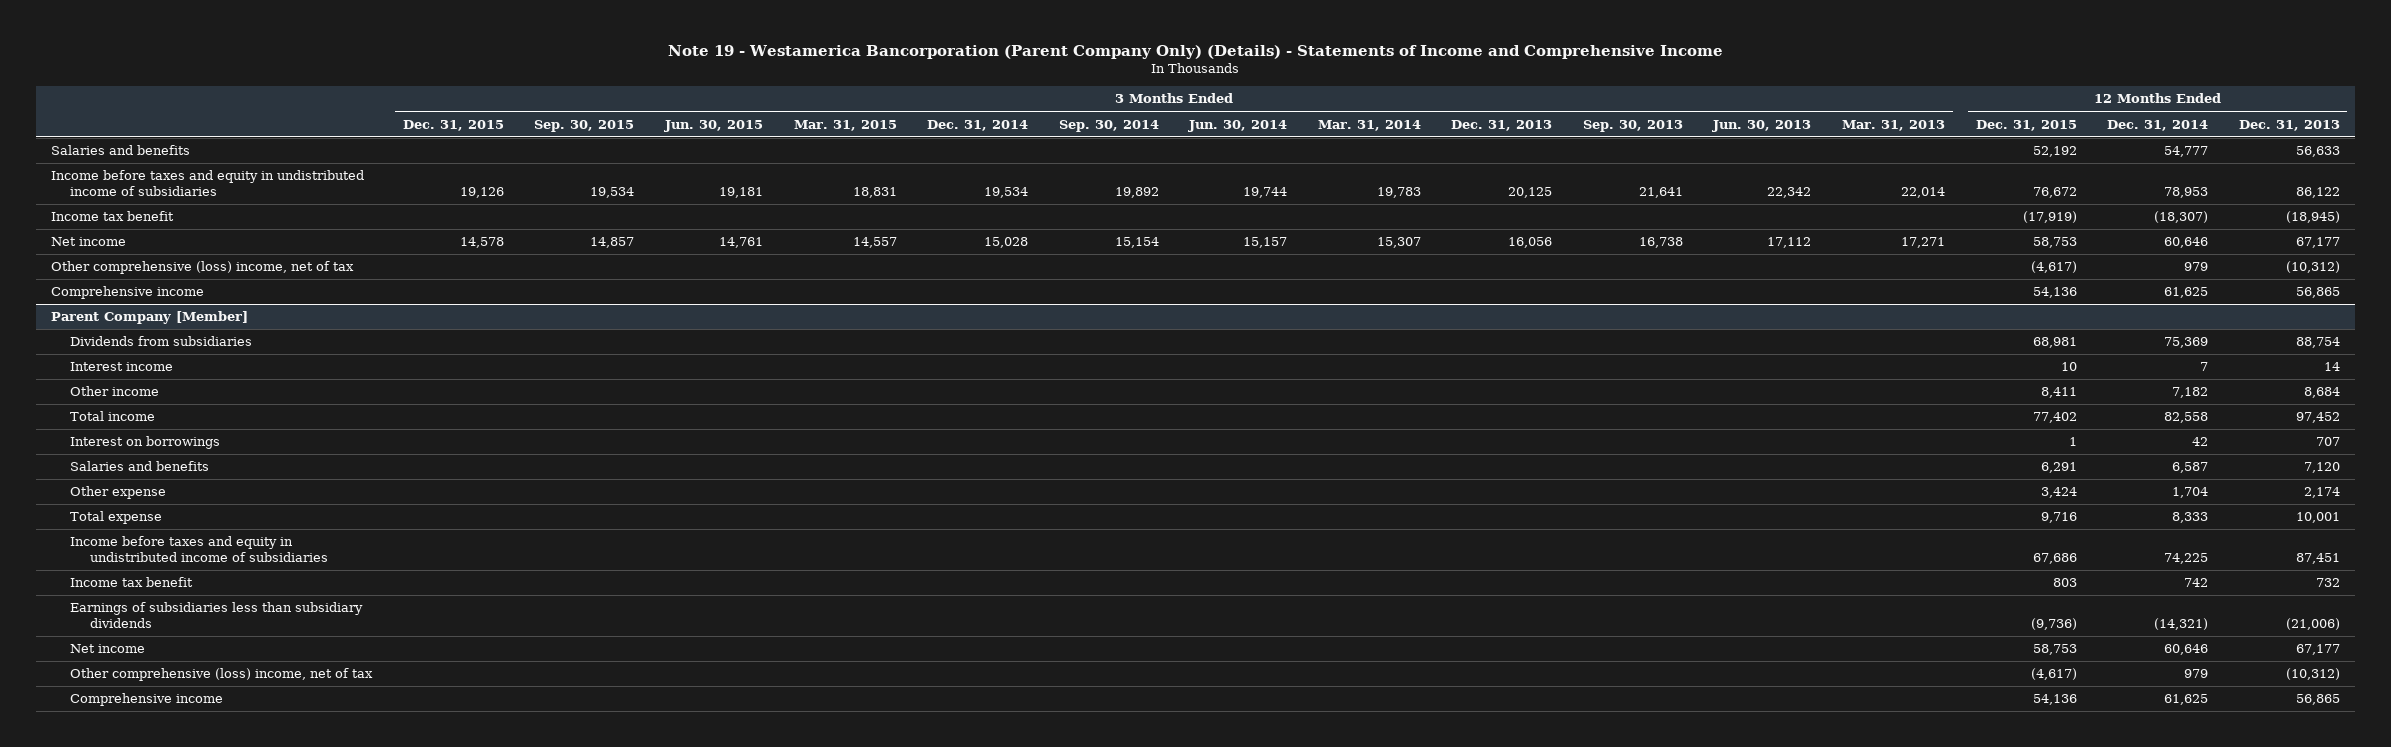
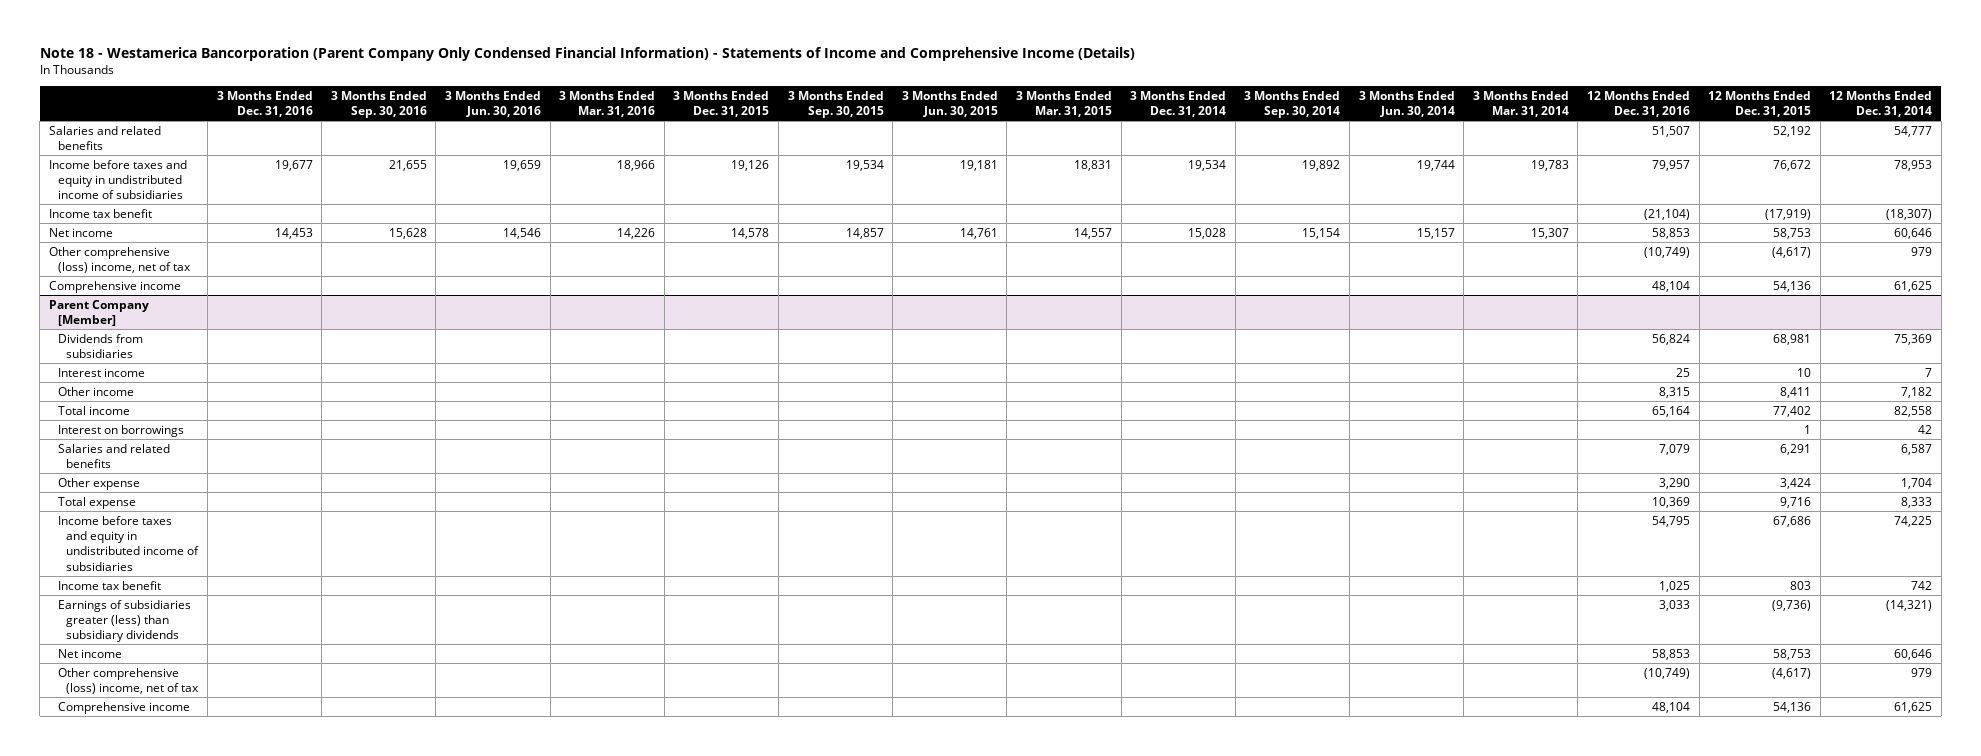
- Note 19 - Westamerica Bancorporation (Parent Company Only) (Details) - Statements of Income and Comprehensive Income
+ Note 18 - Westamerica Bancorporation (Parent Company Only Condensed Financial Information) - Statements of Income and Comprehensive Income (Details)
- | 3 Months Ended Dec. 31, 2015 | 3 Months Ended Sep. 30, 2015 | 3 Months Ended Jun. 30, 2015 | 3 Months Ended Mar. 31, 2015 | 3 Months Ended Dec. 31, 2014 | 3 Months Ended Sep. 30, 2014 | 3 Months Ended Jun. 30, 2014 | 3 Months Ended Mar. 31, 2014 | 3 Months Ended Dec. 31, 2013 | 3 Months Ended Sep. 30, 2013 | 3 Months Ended Jun. 30, 2013 | 3 Months Ended Mar. 31, 2013 | 12 Months Ended Dec. 31, 2015 | 12 Months Ended Dec. 31, 2014 | 12 Months Ended Dec. 31, 2013
+ | 3 Months Ended Dec. 31, 2016 | 3 Months Ended Sep. 30, 2016 | 3 Months Ended Jun. 30, 2016 | 3 Months Ended Mar. 31, 2016 | 3 Months Ended Dec. 31, 2015 | 3 Months Ended Sep. 30, 2015 | 3 Months Ended Jun. 30, 2015 | 3 Months Ended Mar. 31, 2015 | 3 Months Ended Dec. 31, 2014 | 3 Months Ended Sep. 30, 2014 | 3 Months Ended Jun. 30, 2014 | 3 Months Ended Mar. 31, 2014 | 12 Months Ended Dec. 31, 2016 | 12 Months Ended Dec. 31, 2015 | 12 Months Ended Dec. 31, 2014
- Salaries and benefits | | | | | | | | | | | | | 52,192 | 54,777 | 56,633
+ Salaries and related benefits | | | | | | | | | | | | | 51,507 | 52,192 | 54,777
@ Parent Company [Member]
- Salaries and benefits | | | | | | | | | | | | | 6,291 | 6,587 | 7,120
+ Salaries and related benefits | | | | | | | | | | | | | 7,079 | 6,291 | 6,587
- Earnings of subsidiaries less than subsidiary dividends | | | | | | | | | | | | | (9,736) | (14,321) | (21,006)
+ Earnings of subsidiaries greater (less) than subsidiary dividends | | | | | | | | | | | | | 3,033 | (9,736) | (14,321)

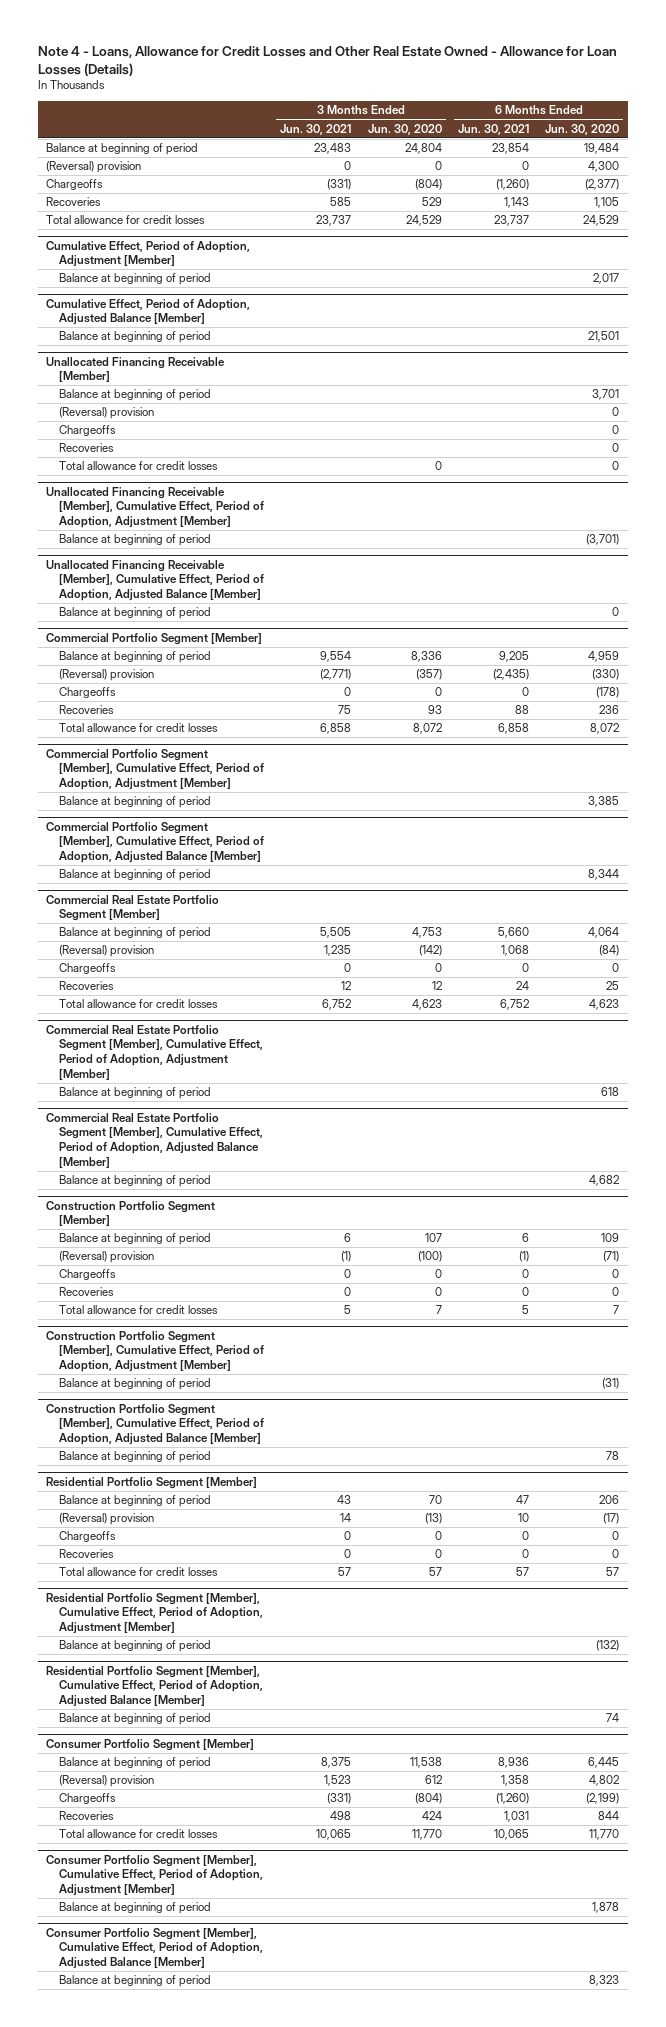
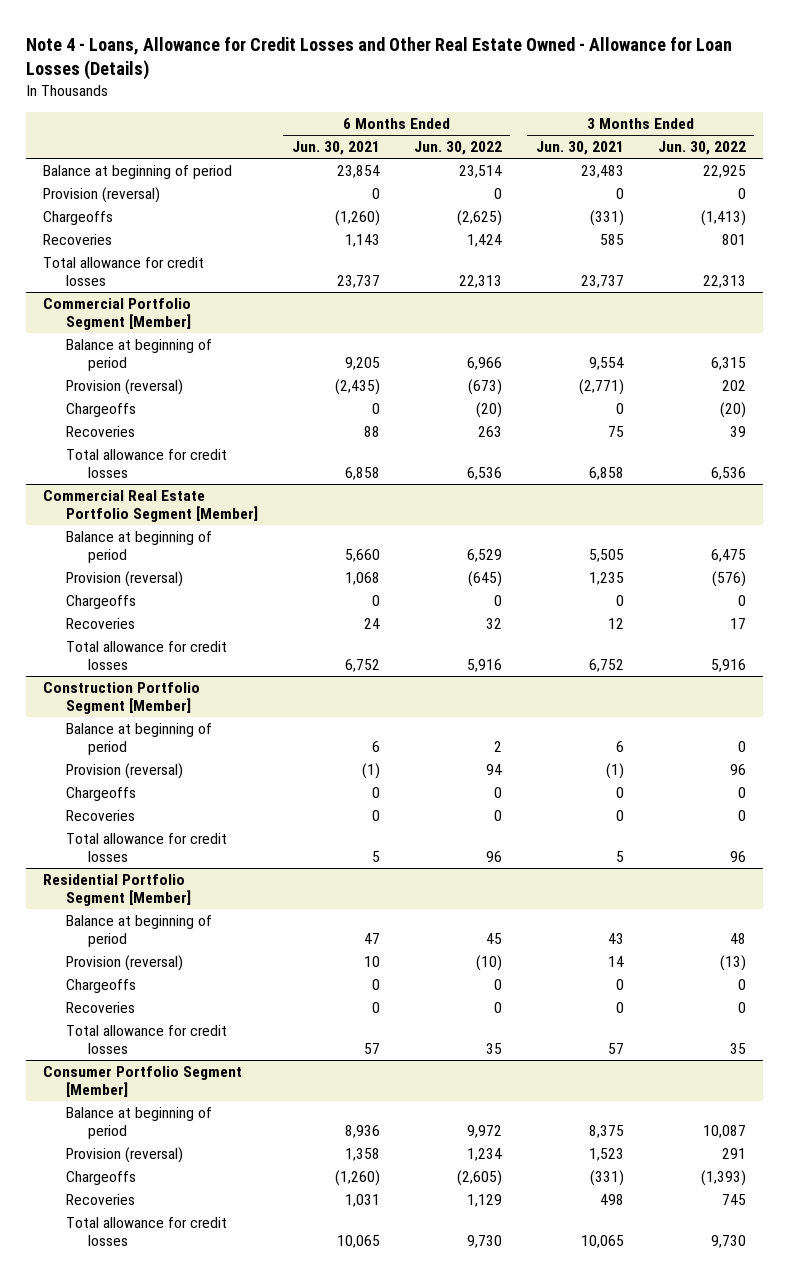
- | 3 Months Ended Jun. 30, 2021 | 3 Months Ended Jun. 30, 2020 | 6 Months Ended Jun. 30, 2021 | 6 Months Ended Jun. 30, 2020
+ | 6 Months Ended Jun. 30, 2021 | 6 Months Ended Jun. 30, 2022 | 3 Months Ended Jun. 30, 2021 | 3 Months Ended Jun. 30, 2022
- (Reversal) provision | 0 | 0 | 0 | 4,300
+ Provision (reversal) | 0 | 0 | 0 | 0
- Cumulative Effect, Period of Adoption, Adjustment [Member]
- Balance at beginning of period | | | | 2,017
- Cumulative Effect, Period of Adoption, Adjusted Balance [Member]
- Balance at beginning of period | | | | 21,501
- Unallocated Financing Receivable [Member]
- Balance at beginning of period | | | | 3,701
- (Reversal) provision | | | | 0
- Chargeoffs | | | | 0
- Recoveries | | | | 0
- Total allowance for credit losses | | 0 | | 0
- Unallocated Financing Receivable [Member], Cumulative Effect, Period of Adoption, Adjustment [Member]
- Balance at beginning of period | | | | (3,701)
- Unallocated Financing Receivable [Member], Cumulative Effect, Period of Adoption, Adjusted Balance [Member]
- Balance at beginning of period | | | | 0
@ Commercial Portfolio Segment [Member]
- (Reversal) provision | (2,771) | (357) | (2,435) | (330)
+ Provision (reversal) | (2,435) | (673) | (2,771) | 202
- Commercial Portfolio Segment [Member], Cumulative Effect, Period of Adoption, Adjustment [Member]
- Balance at beginning of period | | | | 3,385
- Commercial Portfolio Segment [Member], Cumulative Effect, Period of Adoption, Adjusted Balance [Member]
- Balance at beginning of period | | | | 8,344
@ Commercial Real Estate Portfolio Segment [Member]
- (Reversal) provision | 1,235 | (142) | 1,068 | (84)
+ Provision (reversal) | 1,068 | (645) | 1,235 | (576)
- Commercial Real Estate Portfolio Segment [Member], Cumulative Effect, Period of Adoption, Adjustment [Member]
- Balance at beginning of period | | | | 618
- Commercial Real Estate Portfolio Segment [Member], Cumulative Effect, Period of Adoption, Adjusted Balance [Member]
- Balance at beginning of period | | | | 4,682
@ Construction Portfolio Segment [Member]
- (Reversal) provision | (1) | (100) | (1) | (71)
+ Provision (reversal) | (1) | 94 | (1) | 96
- Construction Portfolio Segment [Member], Cumulative Effect, Period of Adoption, Adjustment [Member]
- Balance at beginning of period | | | | (31)
- Construction Portfolio Segment [Member], Cumulative Effect, Period of Adoption, Adjusted Balance [Member]
- Balance at beginning of period | | | | 78
@ Residential Portfolio Segment [Member]
- (Reversal) provision | 14 | (13) | 10 | (17)
+ Provision (reversal) | 10 | (10) | 14 | (13)
- Residential Portfolio Segment [Member], Cumulative Effect, Period of Adoption, Adjustment [Member]
- Balance at beginning of period | | | | (132)
- Residential Portfolio Segment [Member], Cumulative Effect, Period of Adoption, Adjusted Balance [Member]
- Balance at beginning of period | | | | 74
@ Consumer Portfolio Segment [Member]
- (Reversal) provision | 1,523 | 612 | 1,358 | 4,802
+ Provision (reversal) | 1,358 | 1,234 | 1,523 | 291
- Consumer Portfolio Segment [Member], Cumulative Effect, Period of Adoption, Adjustment [Member]
- Balance at beginning of period | | | | 1,878
- Consumer Portfolio Segment [Member], Cumulative Effect, Period of Adoption, Adjusted Balance [Member]
- Balance at beginning of period | | | | 8,323

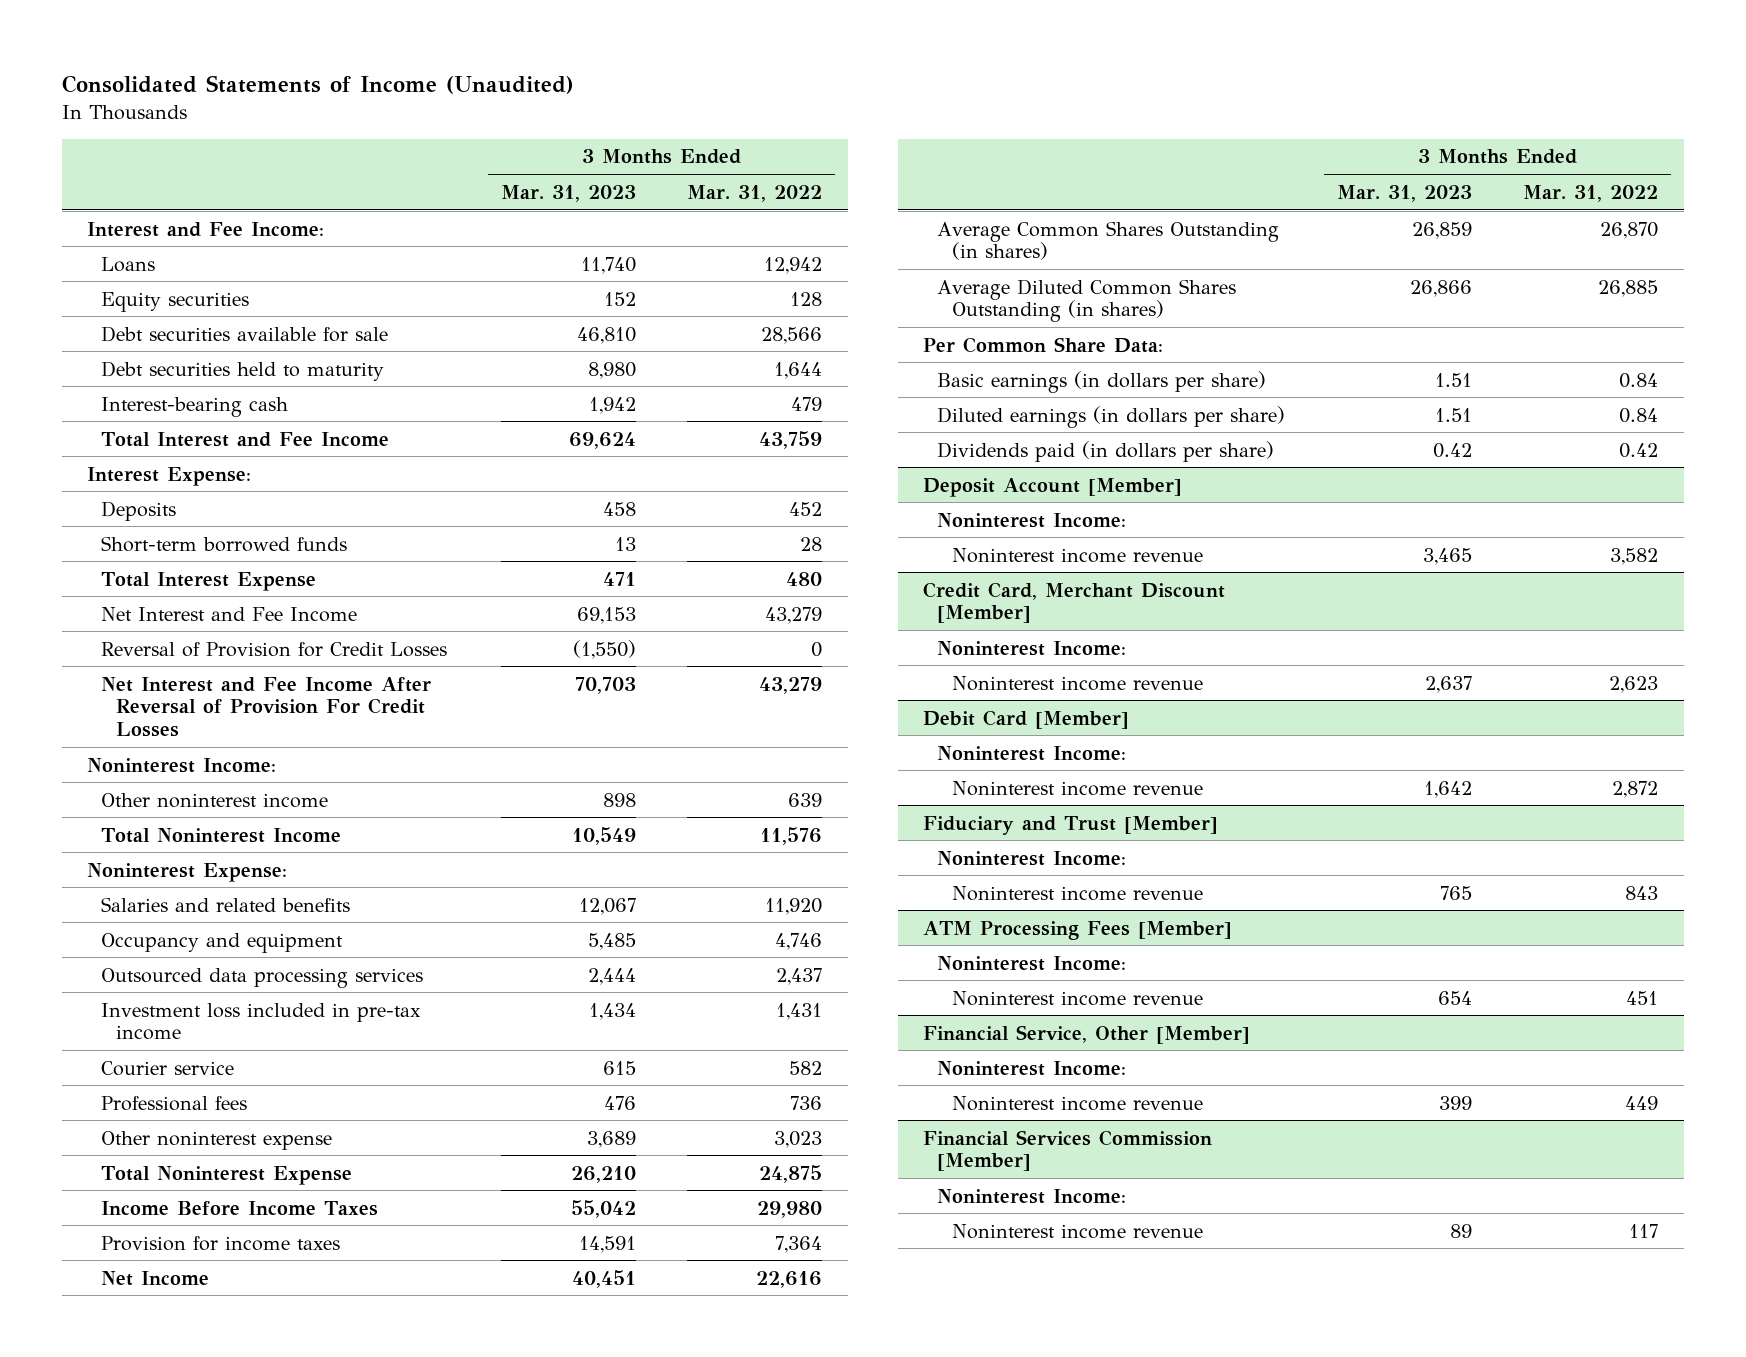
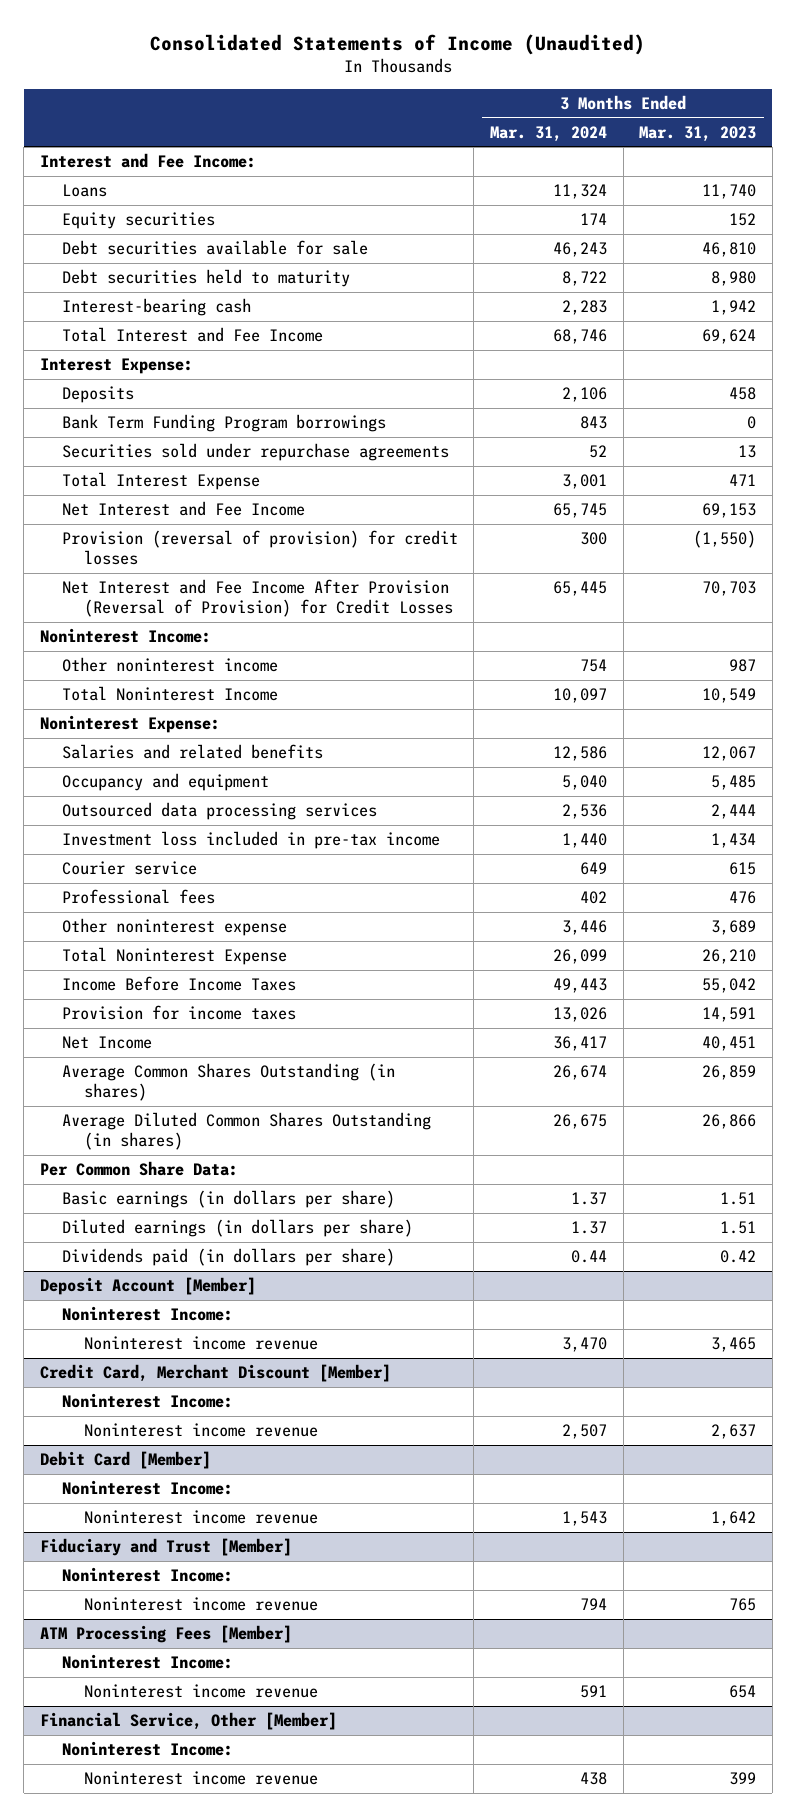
- | 3 Months Ended Mar. 31, 2023 | 3 Months Ended Mar. 31, 2022
+ | 3 Months Ended Mar. 31, 2024 | 3 Months Ended Mar. 31, 2023
- Short-term borrowed funds | 13 | 28
+ Bank Term Funding Program borrowings | 843 | 0
+ Securities sold under repurchase agreements | 52 | 13
- Reversal of Provision for Credit Losses | (1,550) | 0
- Net Interest and Fee Income After Reversal of Provision For Credit Losses | 70,703 | 43,279
+ Provision (reversal of provision) for credit losses | 300 | (1,550)
+ Net Interest and Fee Income After Provision (Reversal of Provision) for Credit Losses | 65,445 | 70,703
- Other noninterest income | 898 | 639
+ Other noninterest income | 754 | 987
- Financial Services Commission [Member]
- Noninterest Income:
- Noninterest income revenue | 89 | 117

